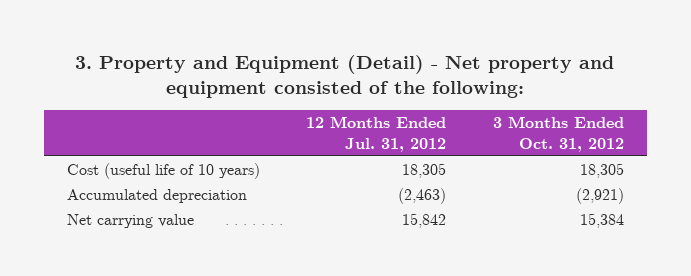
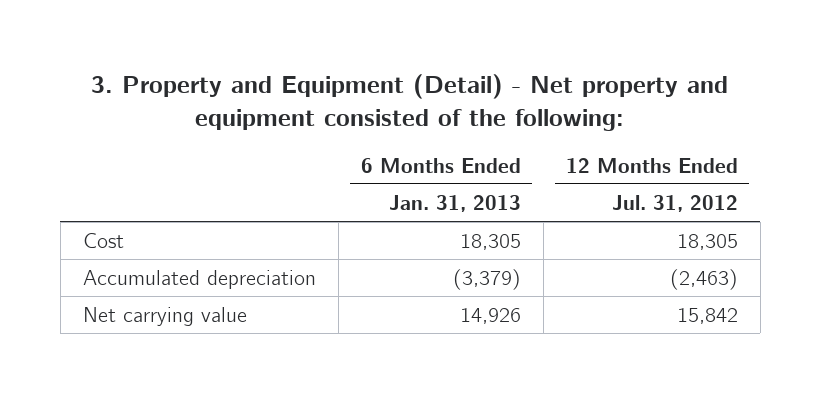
- | 12 Months Ended Jul. 31, 2012 | 3 Months Ended Oct. 31, 2012
+ | 6 Months Ended Jan. 31, 2013 | 12 Months Ended Jul. 31, 2012
- Cost (useful life of 10 years) | 18,305 | 18,305
+ Cost | 18,305 | 18,305

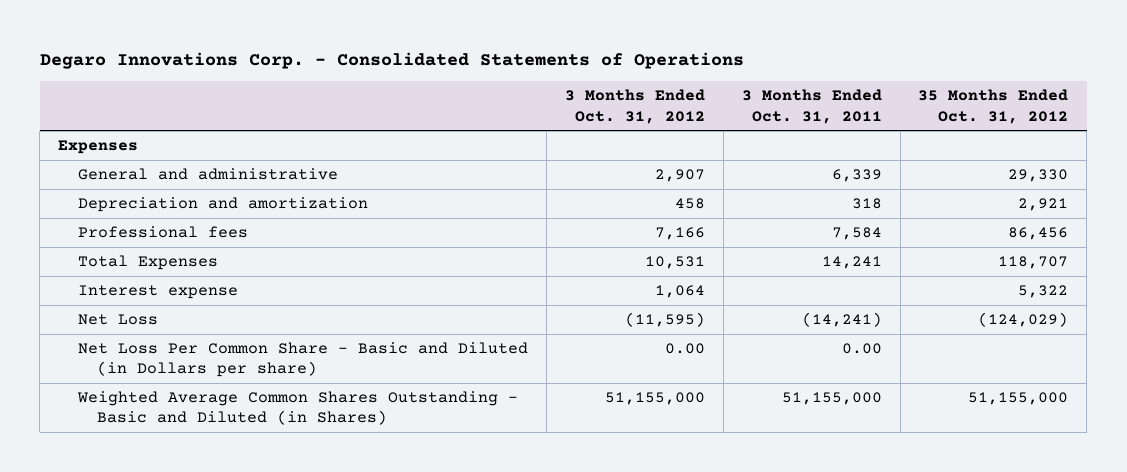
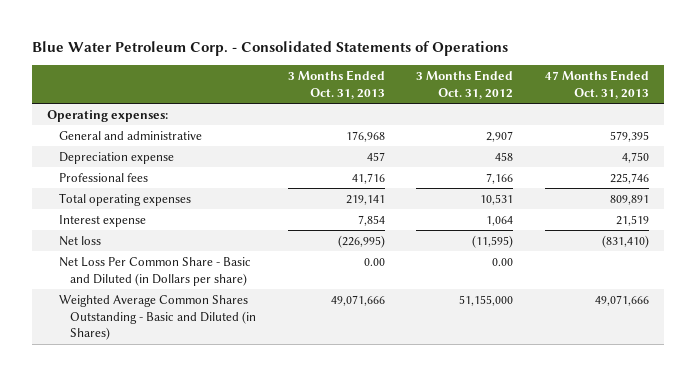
- Degaro Innovations Corp. - Consolidated Statements of Operations
+ Blue Water Petroleum Corp. - Consolidated Statements of Operations
- | 3 Months Ended Oct. 31, 2012 | 3 Months Ended Oct. 31, 2011 | 35 Months Ended Oct. 31, 2012
+ | 3 Months Ended Oct. 31, 2013 | 3 Months Ended Oct. 31, 2012 | 47 Months Ended Oct. 31, 2013
- Expenses
+ Operating expenses:
- Depreciation and amortization | 458 | 318 | 2,921
+ Depreciation expense | 457 | 458 | 4,750
- Total Expenses | 10,531 | 14,241 | 118,707
+ Total operating expenses | 219,141 | 10,531 | 809,891
- Net Loss | (11,595) | (14,241) | (124,029)
+ Net loss | (226,995) | (11,595) | (831,410)

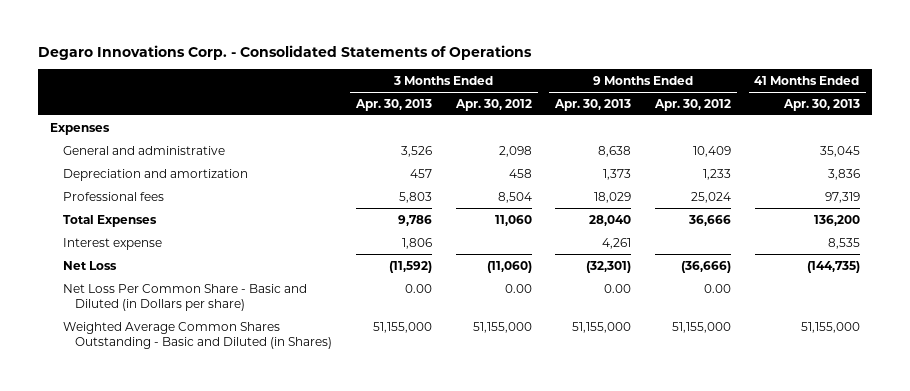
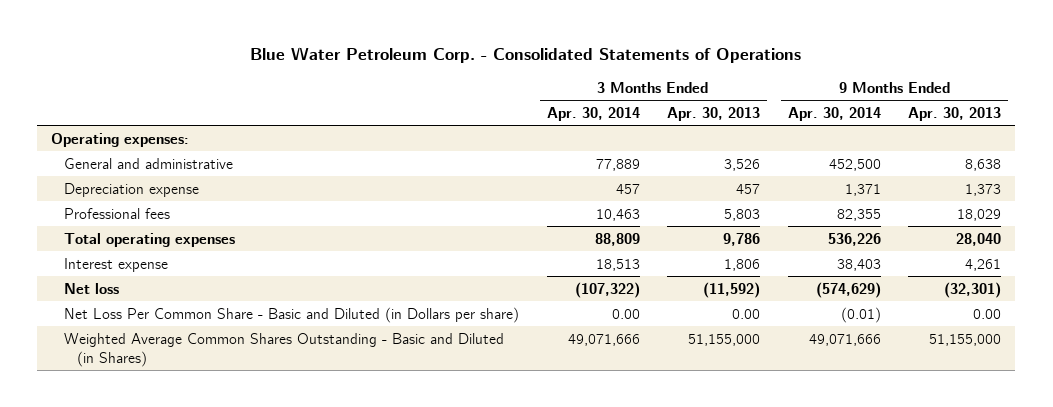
- Degaro Innovations Corp. - Consolidated Statements of Operations
+ Blue Water Petroleum Corp. - Consolidated Statements of Operations
- | 3 Months Ended Apr. 30, 2013 | 3 Months Ended Apr. 30, 2012 | 9 Months Ended Apr. 30, 2013 | 9 Months Ended Apr. 30, 2012 | 41 Months Ended Apr. 30, 2013
+ | 3 Months Ended Apr. 30, 2014 | 3 Months Ended Apr. 30, 2013 | 9 Months Ended Apr. 30, 2014 | 9 Months Ended Apr. 30, 2013
- Expenses
+ Operating expenses:
- Depreciation and amortization | 457 | 458 | 1,373 | 1,233 | 3,836
+ Depreciation expense | 457 | 457 | 1,371 | 1,373
- Total Expenses | 9,786 | 11,060 | 28,040 | 36,666 | 136,200
+ Total operating expenses | 88,809 | 9,786 | 536,226 | 28,040
- Net Loss | (11,592) | (11,060) | (32,301) | (36,666) | (144,735)
+ Net loss | (107,322) | (11,592) | (574,629) | (32,301)

